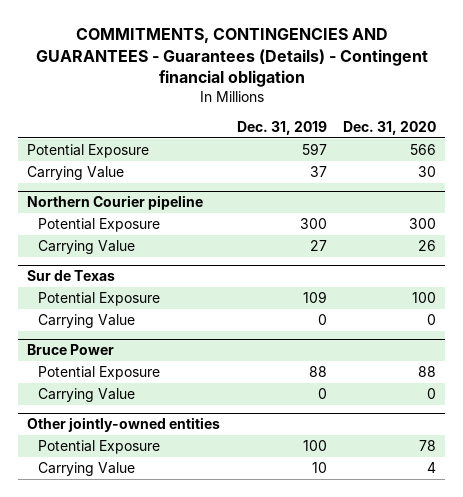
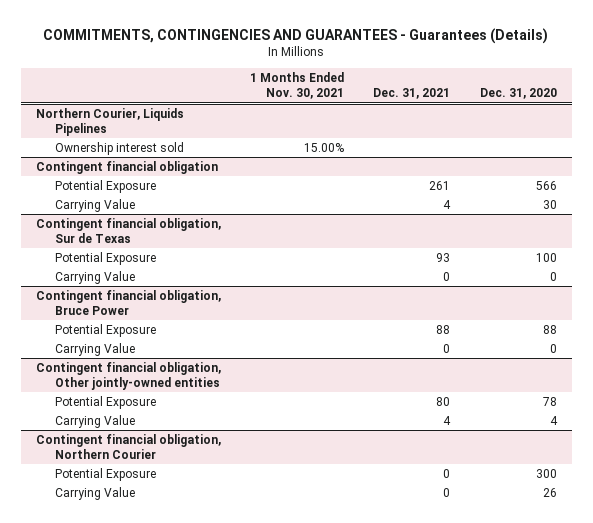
- COMMITMENTS, CONTINGENCIES AND GUARANTEES - Guarantees (Details) - Contingent financial obligation
+ COMMITMENTS, CONTINGENCIES AND GUARANTEES - Guarantees (Details)
- | Dec. 31, 2019 | Dec. 31, 2020
+ | 1 Months Ended Nov. 30, 2021 | Dec. 31, 2021 | Dec. 31, 2020
+ Northern Courier, Liquids Pipelines
+ Ownership interest sold | 15.00% | |
+ Contingent financial obligation
- Northern Courier pipeline
- Potential Exposure | 300 | 300
- Carrying Value | 27 | 26
- Sur de Texas
+ Contingent financial obligation, Sur de Texas
- Bruce Power
+ Contingent financial obligation, Bruce Power
- Other jointly-owned entities
+ Contingent financial obligation, Other jointly-owned entities
+ Contingent financial obligation, Northern Courier
+ Potential Exposure | | 0 | 300
+ Carrying Value | | 0 | 26

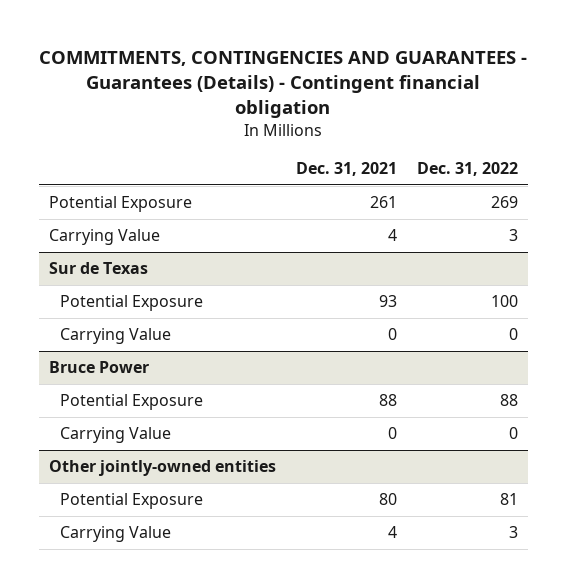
- COMMITMENTS, CONTINGENCIES AND GUARANTEES - Guarantees (Details)
+ COMMITMENTS, CONTINGENCIES AND GUARANTEES - Guarantees (Details) - Contingent financial obligation
- | 1 Months Ended Nov. 30, 2021 | Dec. 31, 2021 | Dec. 31, 2020
+ | Dec. 31, 2021 | Dec. 31, 2022
- Northern Courier, Liquids Pipelines
- Ownership interest sold | 15.00% | |
- Contingent financial obligation
- Contingent financial obligation, Sur de Texas
+ Sur de Texas
- Contingent financial obligation, Bruce Power
+ Bruce Power
- Contingent financial obligation, Other jointly-owned entities
+ Other jointly-owned entities
- Contingent financial obligation, Northern Courier
- Potential Exposure | | 0 | 300
- Carrying Value | | 0 | 26

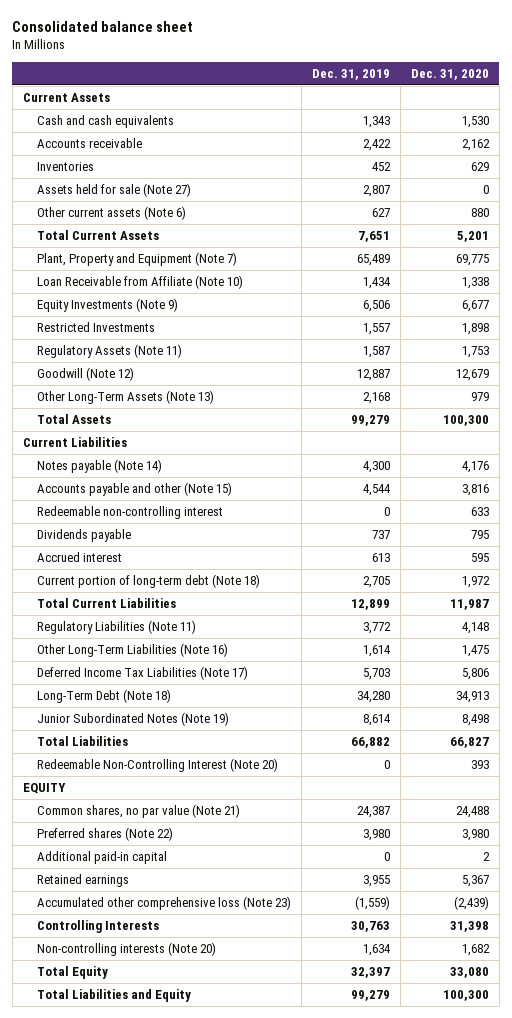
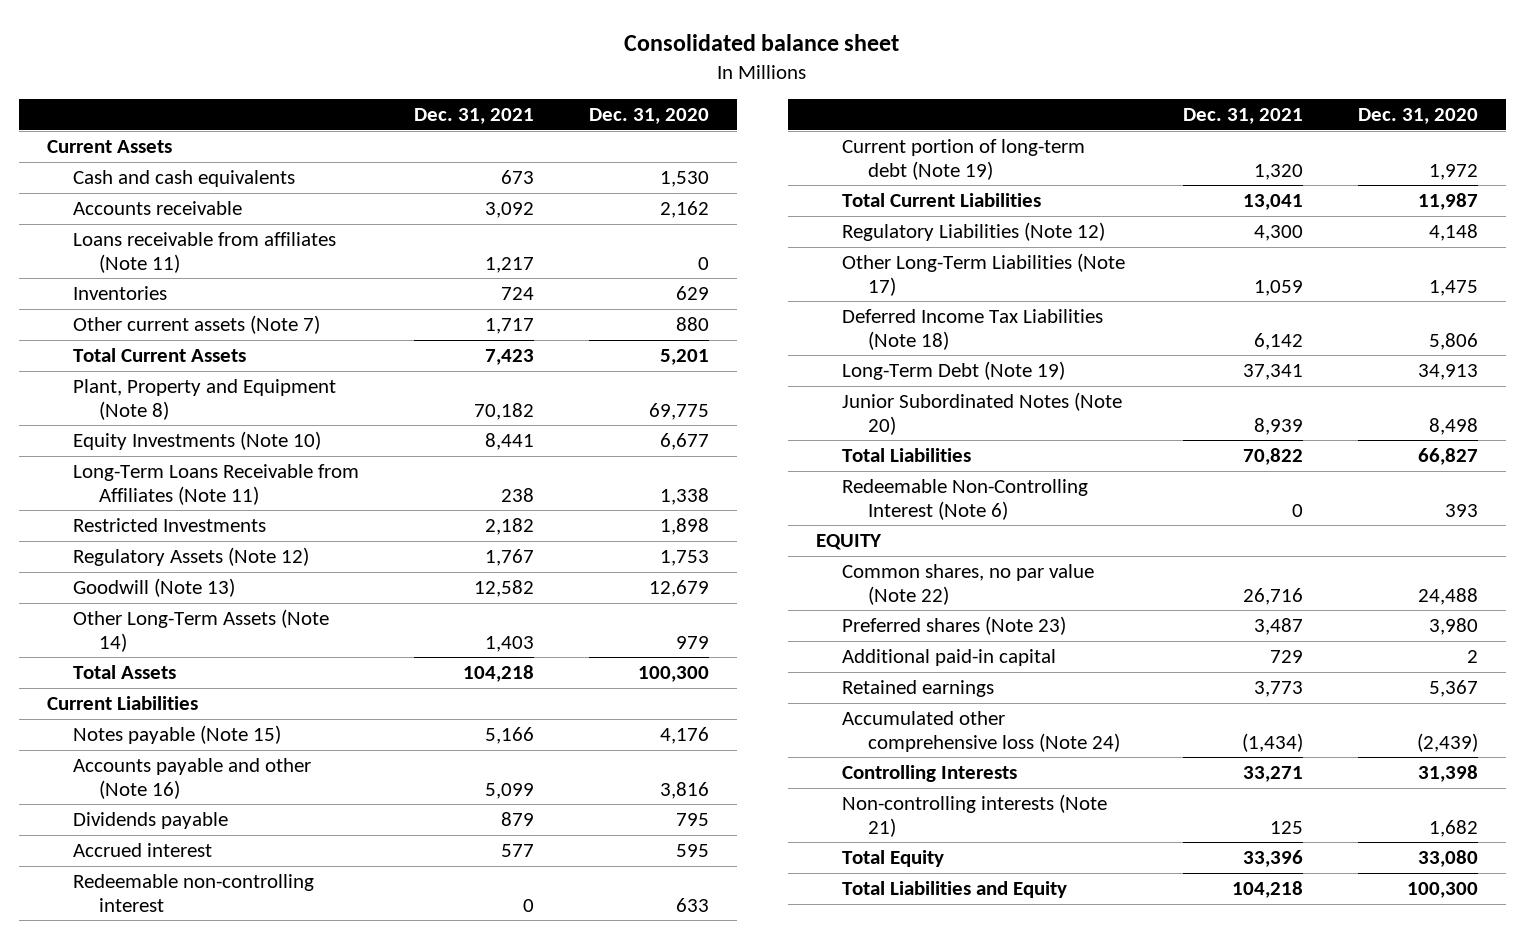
- | Dec. 31, 2019 | Dec. 31, 2020
+ | Dec. 31, 2021 | Dec. 31, 2020
+ Loans receivable from affiliates (Note 11) | 1,217 | 0
- Assets held for sale (Note 27) | 2,807 | 0
- Other current assets (Note 6) | 627 | 880
+ Other current assets (Note 7) | 1,717 | 880
- Plant, Property and Equipment (Note 7) | 65,489 | 69,775
- Loan Receivable from Affiliate (Note 10) | 1,434 | 1,338
- Equity Investments (Note 9) | 6,506 | 6,677
+ Plant, Property and Equipment (Note 8) | 70,182 | 69,775
+ Equity Investments (Note 10) | 8,441 | 6,677
+ Long-Term Loans Receivable from Affiliates (Note 11) | 238 | 1,338
- Regulatory Assets (Note 11) | 1,587 | 1,753
- Goodwill (Note 12) | 12,887 | 12,679
- Other Long-Term Assets (Note 13) | 2,168 | 979
+ Regulatory Assets (Note 12) | 1,767 | 1,753
+ Goodwill (Note 13) | 12,582 | 12,679
+ Other Long-Term Assets (Note 14) | 1,403 | 979
- Notes payable (Note 14) | 4,300 | 4,176
- Accounts payable and other (Note 15) | 4,544 | 3,816
+ Notes payable (Note 15) | 5,166 | 4,176
+ Accounts payable and other (Note 16) | 5,099 | 3,816
- Current portion of long-term debt (Note 18) | 2,705 | 1,972
moved down: Redeemable non-controlling interest | 0 | 633
+ Current portion of long-term debt (Note 19) | 1,320 | 1,972
- Regulatory Liabilities (Note 11) | 3,772 | 4,148
- Other Long-Term Liabilities (Note 16) | 1,614 | 1,475
- Deferred Income Tax Liabilities (Note 17) | 5,703 | 5,806
- Long-Term Debt (Note 18) | 34,280 | 34,913
- Junior Subordinated Notes (Note 19) | 8,614 | 8,498
+ Regulatory Liabilities (Note 12) | 4,300 | 4,148
+ Other Long-Term Liabilities (Note 17) | 1,059 | 1,475
+ Deferred Income Tax Liabilities (Note 18) | 6,142 | 5,806
+ Long-Term Debt (Note 19) | 37,341 | 34,913
+ Junior Subordinated Notes (Note 20) | 8,939 | 8,498
- Redeemable Non-Controlling Interest (Note 20) | 0 | 393
+ Redeemable Non-Controlling Interest (Note 6) | 0 | 393
- Common shares, no par value (Note 21) | 24,387 | 24,488
- Preferred shares (Note 22) | 3,980 | 3,980
+ Common shares, no par value (Note 22) | 26,716 | 24,488
+ Preferred shares (Note 23) | 3,487 | 3,980
- Accumulated other comprehensive loss (Note 23) | (1,559) | (2,439)
+ Accumulated other comprehensive loss (Note 24) | (1,434) | (2,439)
- Non-controlling interests (Note 20) | 1,634 | 1,682
+ Non-controlling interests (Note 21) | 125 | 1,682

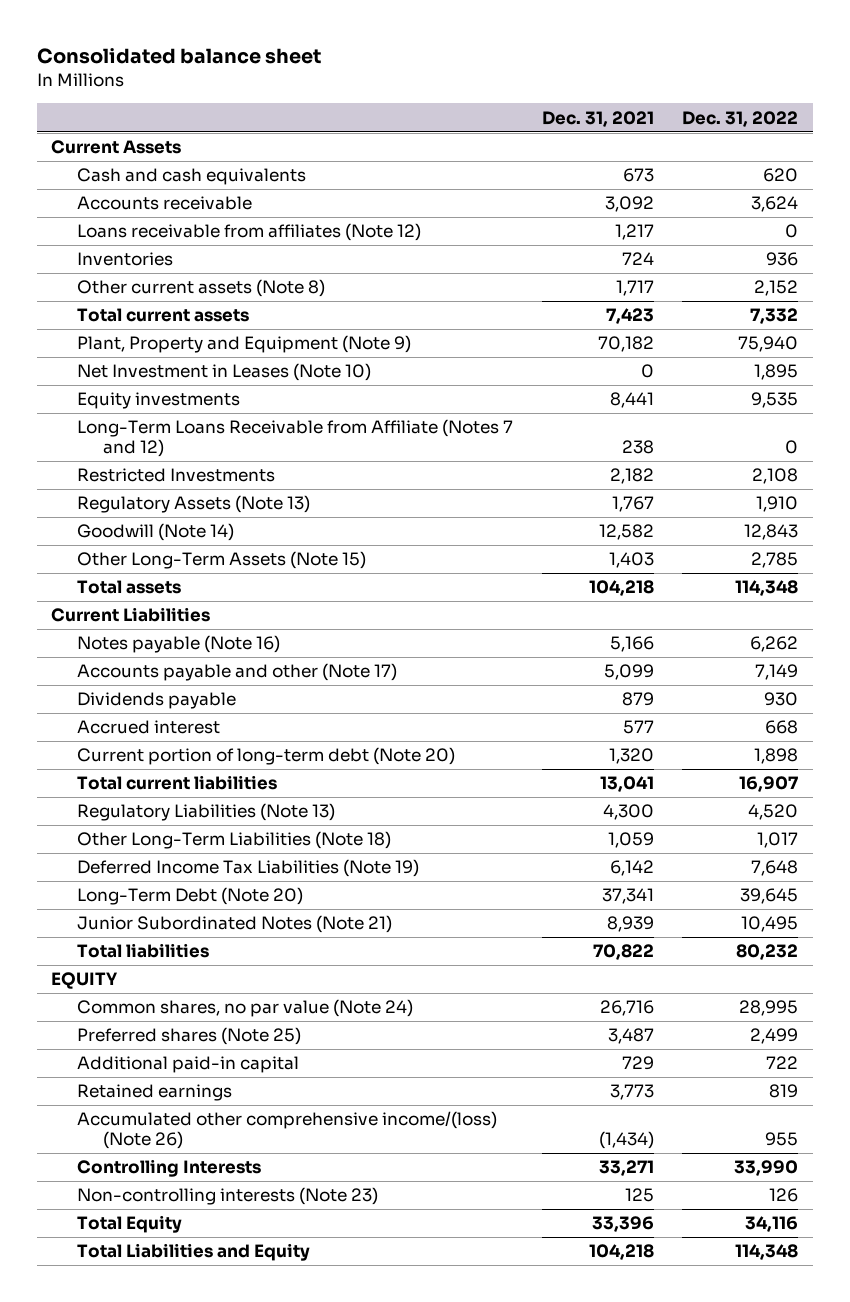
- | Dec. 31, 2021 | Dec. 31, 2020
+ | Dec. 31, 2021 | Dec. 31, 2022
- Loans receivable from affiliates (Note 11) | 1,217 | 0
+ Loans receivable from affiliates (Note 12) | 1,217 | 0
- Other current assets (Note 7) | 1,717 | 880
- Total Current Assets | 7,423 | 5,201
- Plant, Property and Equipment (Note 8) | 70,182 | 69,775
- Equity Investments (Note 10) | 8,441 | 6,677
- Long-Term Loans Receivable from Affiliates (Note 11) | 238 | 1,338
+ Other current assets (Note 8) | 1,717 | 2,152
+ Total current assets | 7,423 | 7,332
+ Plant, Property and Equipment (Note 9) | 70,182 | 75,940
+ Net Investment in Leases (Note 10) | 0 | 1,895
+ Equity investments | 8,441 | 9,535
+ Long-Term Loans Receivable from Affiliate (Notes 7 and 12) | 238 | 0
- Regulatory Assets (Note 12) | 1,767 | 1,753
- Goodwill (Note 13) | 12,582 | 12,679
- Other Long-Term Assets (Note 14) | 1,403 | 979
- Total Assets | 104,218 | 100,300
+ Regulatory Assets (Note 13) | 1,767 | 1,910
+ Goodwill (Note 14) | 12,582 | 12,843
+ Other Long-Term Assets (Note 15) | 1,403 | 2,785
+ Total assets | 104,218 | 114,348
- Notes payable (Note 15) | 5,166 | 4,176
- Accounts payable and other (Note 16) | 5,099 | 3,816
+ Notes payable (Note 16) | 5,166 | 6,262
+ Accounts payable and other (Note 17) | 5,099 | 7,149
- Redeemable non-controlling interest | 0 | 633
- Current portion of long-term debt (Note 19) | 1,320 | 1,972
- Total Current Liabilities | 13,041 | 11,987
- Regulatory Liabilities (Note 12) | 4,300 | 4,148
- Other Long-Term Liabilities (Note 17) | 1,059 | 1,475
- Deferred Income Tax Liabilities (Note 18) | 6,142 | 5,806
- Long-Term Debt (Note 19) | 37,341 | 34,913
- Junior Subordinated Notes (Note 20) | 8,939 | 8,498
- Total Liabilities | 70,822 | 66,827
- Redeemable Non-Controlling Interest (Note 6) | 0 | 393
+ Current portion of long-term debt (Note 20) | 1,320 | 1,898
+ Total current liabilities | 13,041 | 16,907
+ Regulatory Liabilities (Note 13) | 4,300 | 4,520
+ Other Long-Term Liabilities (Note 18) | 1,059 | 1,017
+ Deferred Income Tax Liabilities (Note 19) | 6,142 | 7,648
+ Long-Term Debt (Note 20) | 37,341 | 39,645
+ Junior Subordinated Notes (Note 21) | 8,939 | 10,495
+ Total liabilities | 70,822 | 80,232
- Common shares, no par value (Note 22) | 26,716 | 24,488
- Preferred shares (Note 23) | 3,487 | 3,980
+ Common shares, no par value (Note 24) | 26,716 | 28,995
+ Preferred shares (Note 25) | 3,487 | 2,499
- Accumulated other comprehensive loss (Note 24) | (1,434) | (2,439)
+ Accumulated other comprehensive income/(loss) (Note 26) | (1,434) | 955
- Non-controlling interests (Note 21) | 125 | 1,682
+ Non-controlling interests (Note 23) | 125 | 126

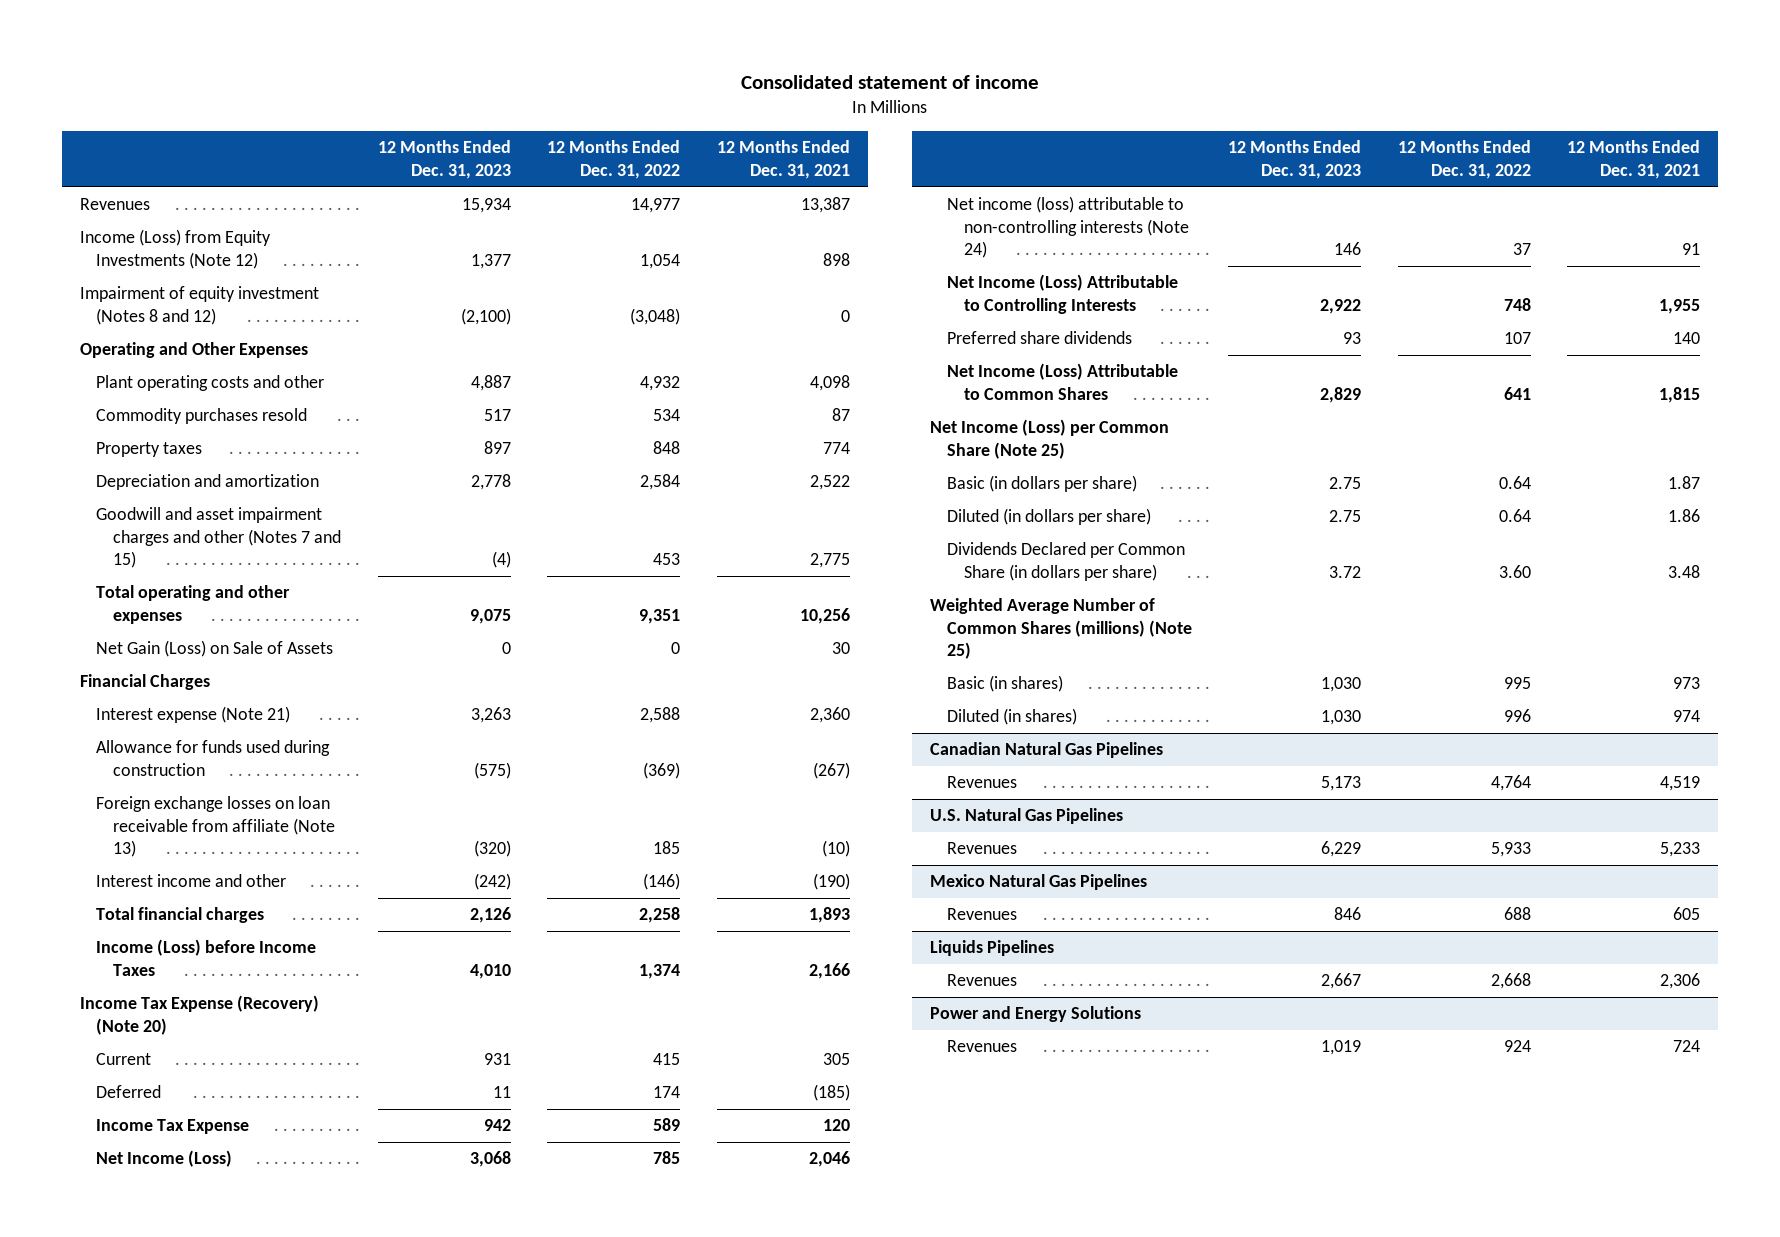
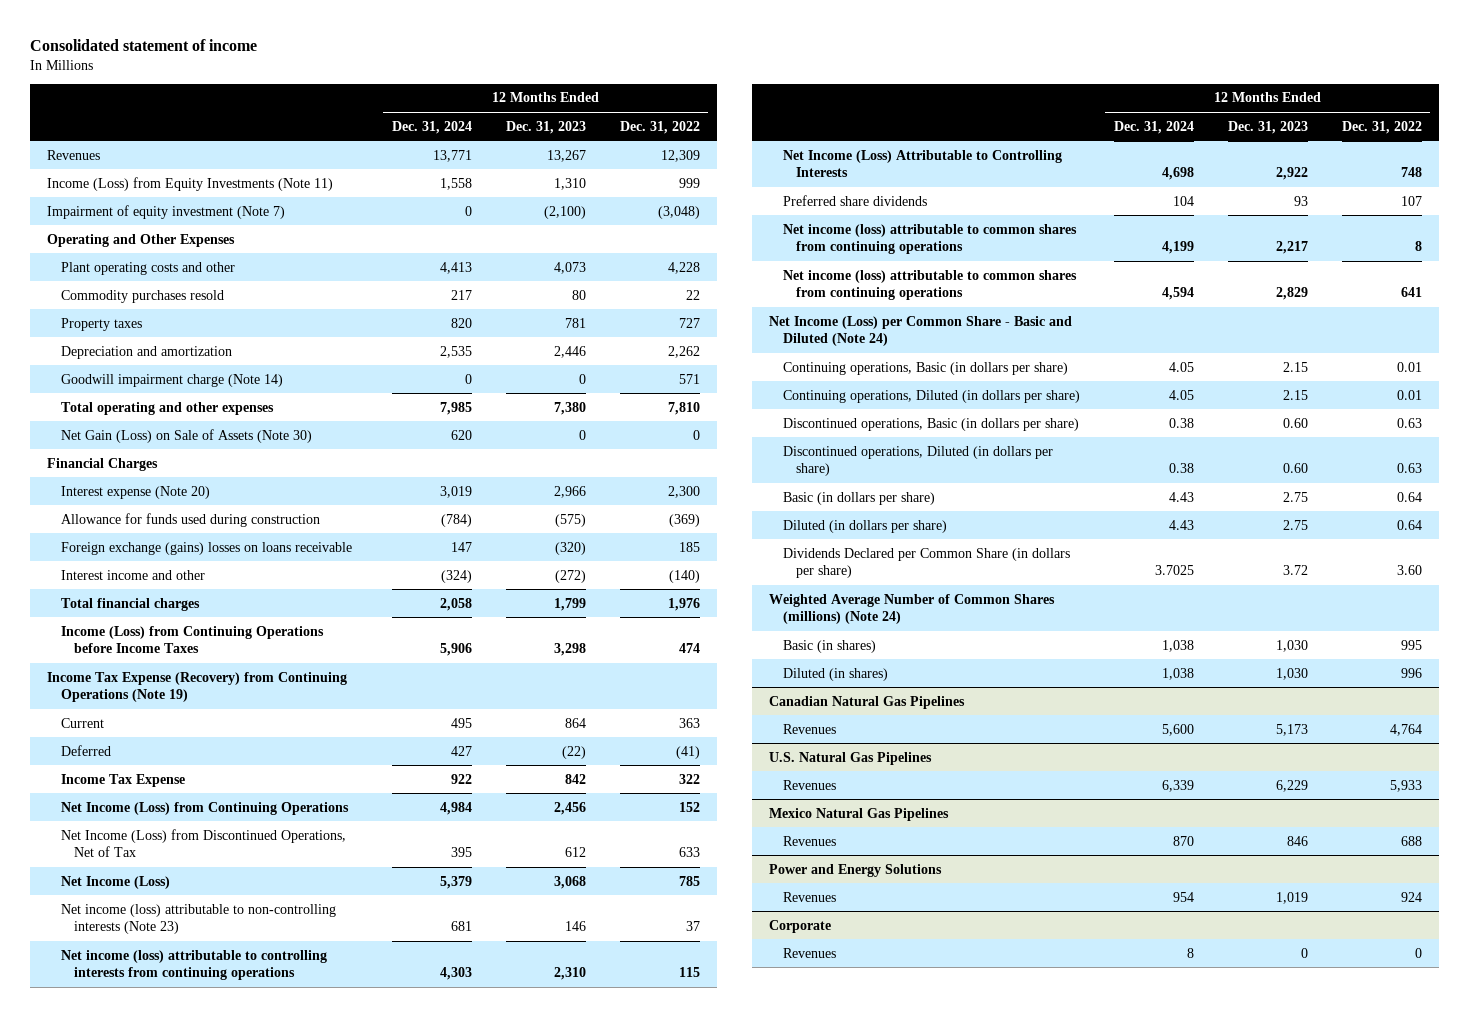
- | 12 Months Ended Dec. 31, 2023 | 12 Months Ended Dec. 31, 2022 | 12 Months Ended Dec. 31, 2021
+ | 12 Months Ended Dec. 31, 2024 | 12 Months Ended Dec. 31, 2023 | 12 Months Ended Dec. 31, 2022
- Revenues | 15,934 | 14,977 | 13,387
- Income (Loss) from Equity Investments (Note 12) | 1,377 | 1,054 | 898
- Impairment of equity investment (Notes 8 and 12) | (2,100) | (3,048) | 0
+ Revenues | 13,771 | 13,267 | 12,309
+ Income (Loss) from Equity Investments (Note 11) | 1,558 | 1,310 | 999
+ Impairment of equity investment (Note 7) | 0 | (2,100) | (3,048)
- Plant operating costs and other | 4,887 | 4,932 | 4,098
- Commodity purchases resold | 517 | 534 | 87
- Property taxes | 897 | 848 | 774
- Depreciation and amortization | 2,778 | 2,584 | 2,522
- Goodwill and asset impairment charges and other (Notes 7 and 15) | (4) | 453 | 2,775
- Total operating and other expenses | 9,075 | 9,351 | 10,256
- Net Gain (Loss) on Sale of Assets | 0 | 0 | 30
+ Plant operating costs and other | 4,413 | 4,073 | 4,228
+ Commodity purchases resold | 217 | 80 | 22
+ Property taxes | 820 | 781 | 727
+ Depreciation and amortization | 2,535 | 2,446 | 2,262
+ Goodwill impairment charge (Note 14) | 0 | 0 | 571
+ Total operating and other expenses | 7,985 | 7,380 | 7,810
+ Net Gain (Loss) on Sale of Assets (Note 30) | 620 | 0 | 0
- Interest expense (Note 21) | 3,263 | 2,588 | 2,360
+ Interest expense (Note 20) | 3,019 | 2,966 | 2,300
- Foreign exchange losses on loan receivable from affiliate (Note 13) | (320) | 185 | (10)
- Interest income and other | (242) | (146) | (190)
- Total financial charges | 2,126 | 2,258 | 1,893
- Income (Loss) before Income Taxes | 4,010 | 1,374 | 2,166
- Income Tax Expense (Recovery) (Note 20)
- Current | 931 | 415 | 305
- Deferred | 11 | 174 | (185)
- Income Tax Expense | 942 | 589 | 120
+ Foreign exchange (gains) losses on loans receivable | 147 | (320) | 185
+ Interest income and other | (324) | (272) | (140)
+ Total financial charges | 2,058 | 1,799 | 1,976
+ Income (Loss) from Continuing Operations before Income Taxes | 5,906 | 3,298 | 474
+ Income Tax Expense (Recovery) from Continuing Operations (Note 19)
+ Current | 495 | 864 | 363
+ Deferred | 427 | (22) | (41)
+ Income Tax Expense | 922 | 842 | 322
+ Net Income (Loss) from Continuing Operations | 4,984 | 2,456 | 152
+ Net Income (Loss) from Discontinued Operations, Net of Tax | 395 | 612 | 633
- Net income (loss) attributable to non-controlling interests (Note 24) | 146 | 37 | 91
+ Net income (loss) attributable to non-controlling interests (Note 23) | 681 | 146 | 37
+ Net income (loss) attributable to controlling interests from continuing operations | 4,303 | 2,310 | 115
- Net Income (Loss) Attributable to Common Shares | 2,829 | 641 | 1,815
- Net Income (Loss) per Common Share (Note 25)
+ Net income (loss) attributable to common shares from continuing operations | 4,199 | 2,217 | 8
+ Net income (loss) attributable to common shares from continuing operations | 4,594 | 2,829 | 641
+ Net Income (Loss) per Common Share - Basic and Diluted (Note 24)
+ Continuing operations, Basic (in dollars per share) | 4.05 | 2.15 | 0.01
+ Continuing operations, Diluted (in dollars per share) | 4.05 | 2.15 | 0.01
+ Discontinued operations, Basic (in dollars per share) | 0.38 | 0.60 | 0.63
+ Discontinued operations, Diluted (in dollars per share) | 0.38 | 0.60 | 0.63
- Weighted Average Number of Common Shares (millions) (Note 25)
+ Weighted Average Number of Common Shares (millions) (Note 24)
- Liquids Pipelines
- Revenues | 2,667 | 2,668 | 2,306
+ Corporate
+ Revenues | 8 | 0 | 0

